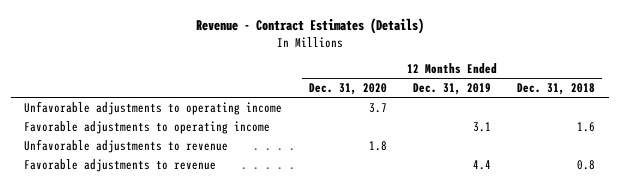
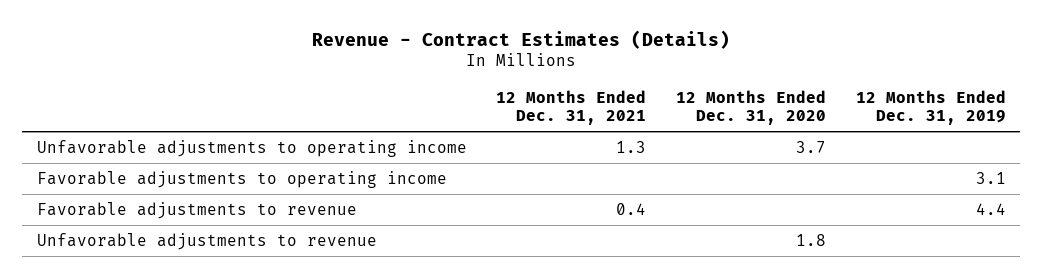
- | 12 Months Ended Dec. 31, 2020 | 12 Months Ended Dec. 31, 2019 | 12 Months Ended Dec. 31, 2018
+ | 12 Months Ended Dec. 31, 2021 | 12 Months Ended Dec. 31, 2020 | 12 Months Ended Dec. 31, 2019
moved down: Unfavorable adjustments to revenue | | 1.8 |

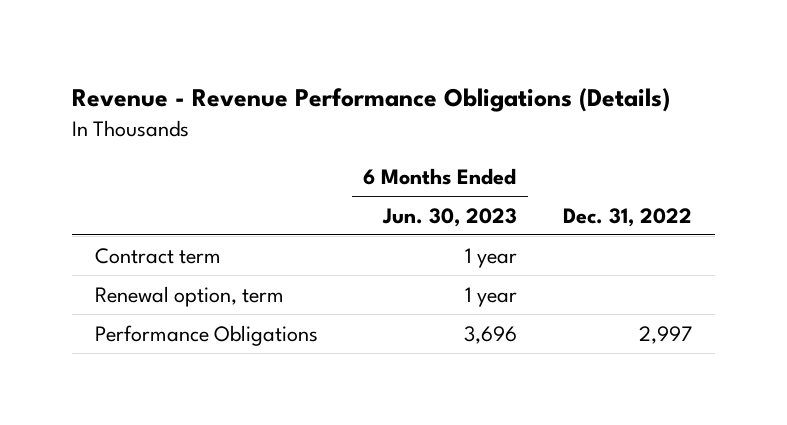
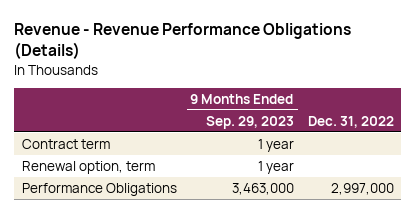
- | 6 Months Ended Jun. 30, 2023 | Dec. 31, 2022
+ | 9 Months Ended Sep. 29, 2023 | Dec. 31, 2022
- Performance Obligations | 3,696 | 2,997
+ Performance Obligations | 3,463,000 | 2,997,000

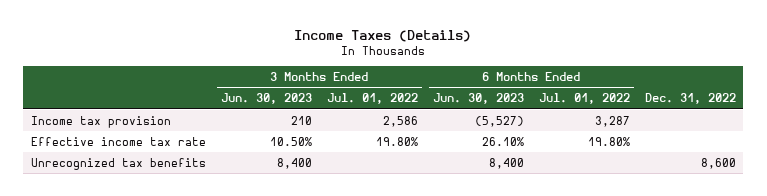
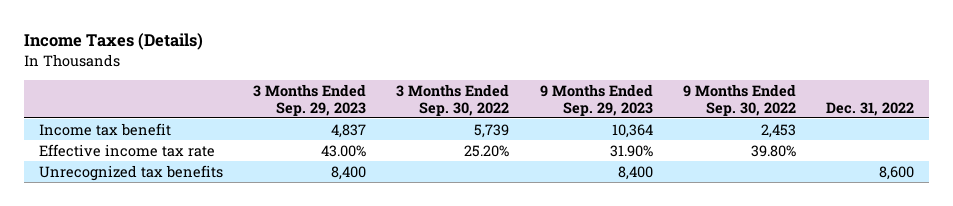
- | 3 Months Ended Jun. 30, 2023 | 3 Months Ended Jul. 01, 2022 | 6 Months Ended Jun. 30, 2023 | 6 Months Ended Jul. 01, 2022 | Dec. 31, 2022
+ | 3 Months Ended Sep. 29, 2023 | 3 Months Ended Sep. 30, 2022 | 9 Months Ended Sep. 29, 2023 | 9 Months Ended Sep. 30, 2022 | Dec. 31, 2022
- Income tax provision | 210 | 2,586 | (5,527) | 3,287 |
+ Income tax benefit | 4,837 | 5,739 | 10,364 | 2,453 |

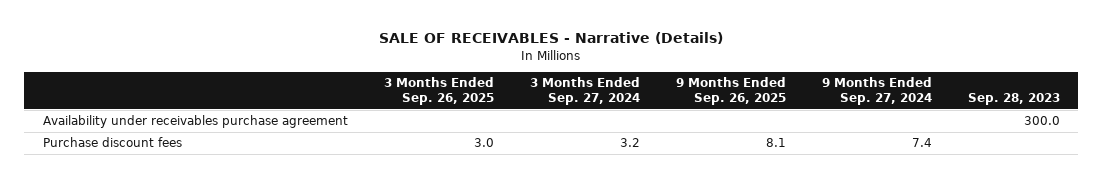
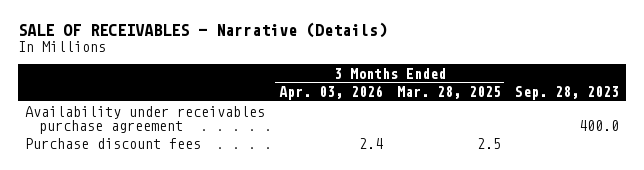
- | 3 Months Ended Sep. 26, 2025 | 3 Months Ended Sep. 27, 2024 | 9 Months Ended Sep. 26, 2025 | 9 Months Ended Sep. 27, 2024 | Sep. 28, 2023
+ | 3 Months Ended Apr. 03, 2026 | 3 Months Ended Mar. 28, 2025 | Sep. 28, 2023
- Availability under receivables purchase agreement | | | | | 300.0
+ Availability under receivables purchase agreement | | | 400.0

